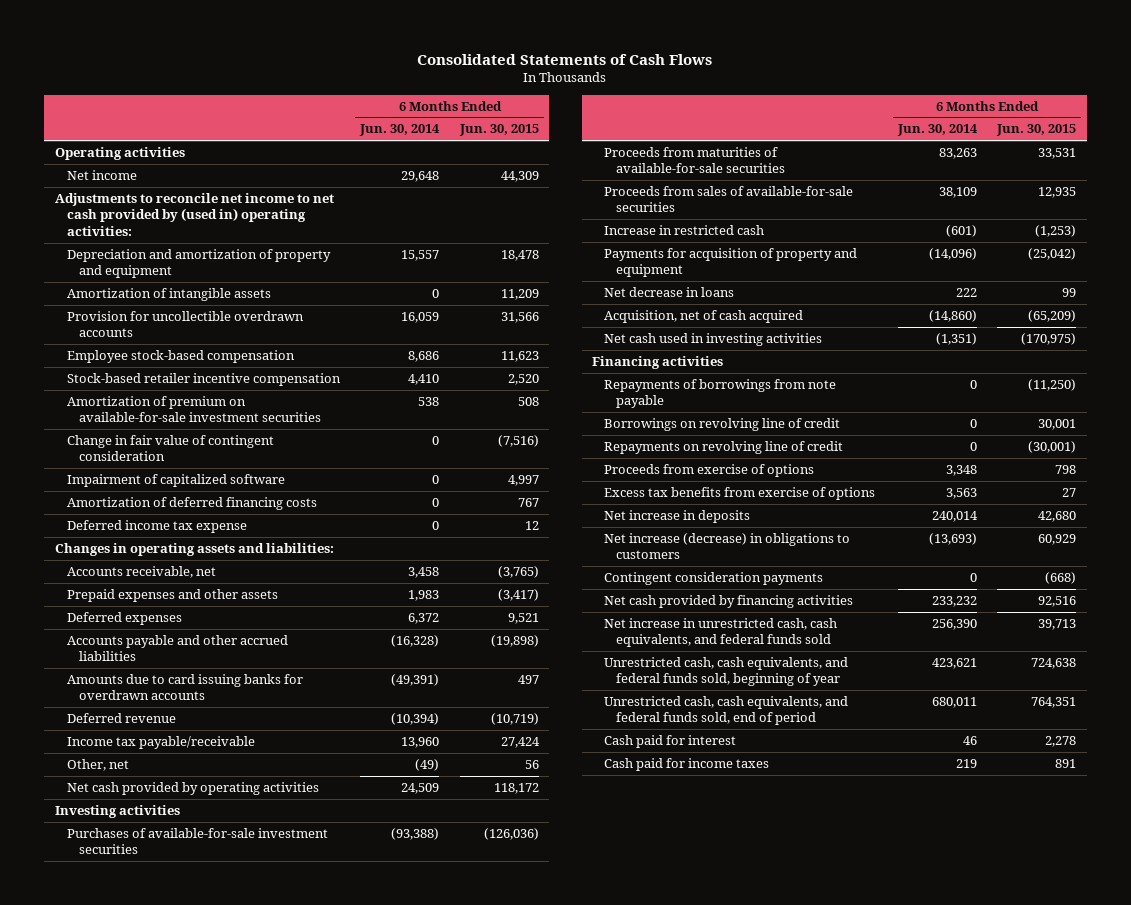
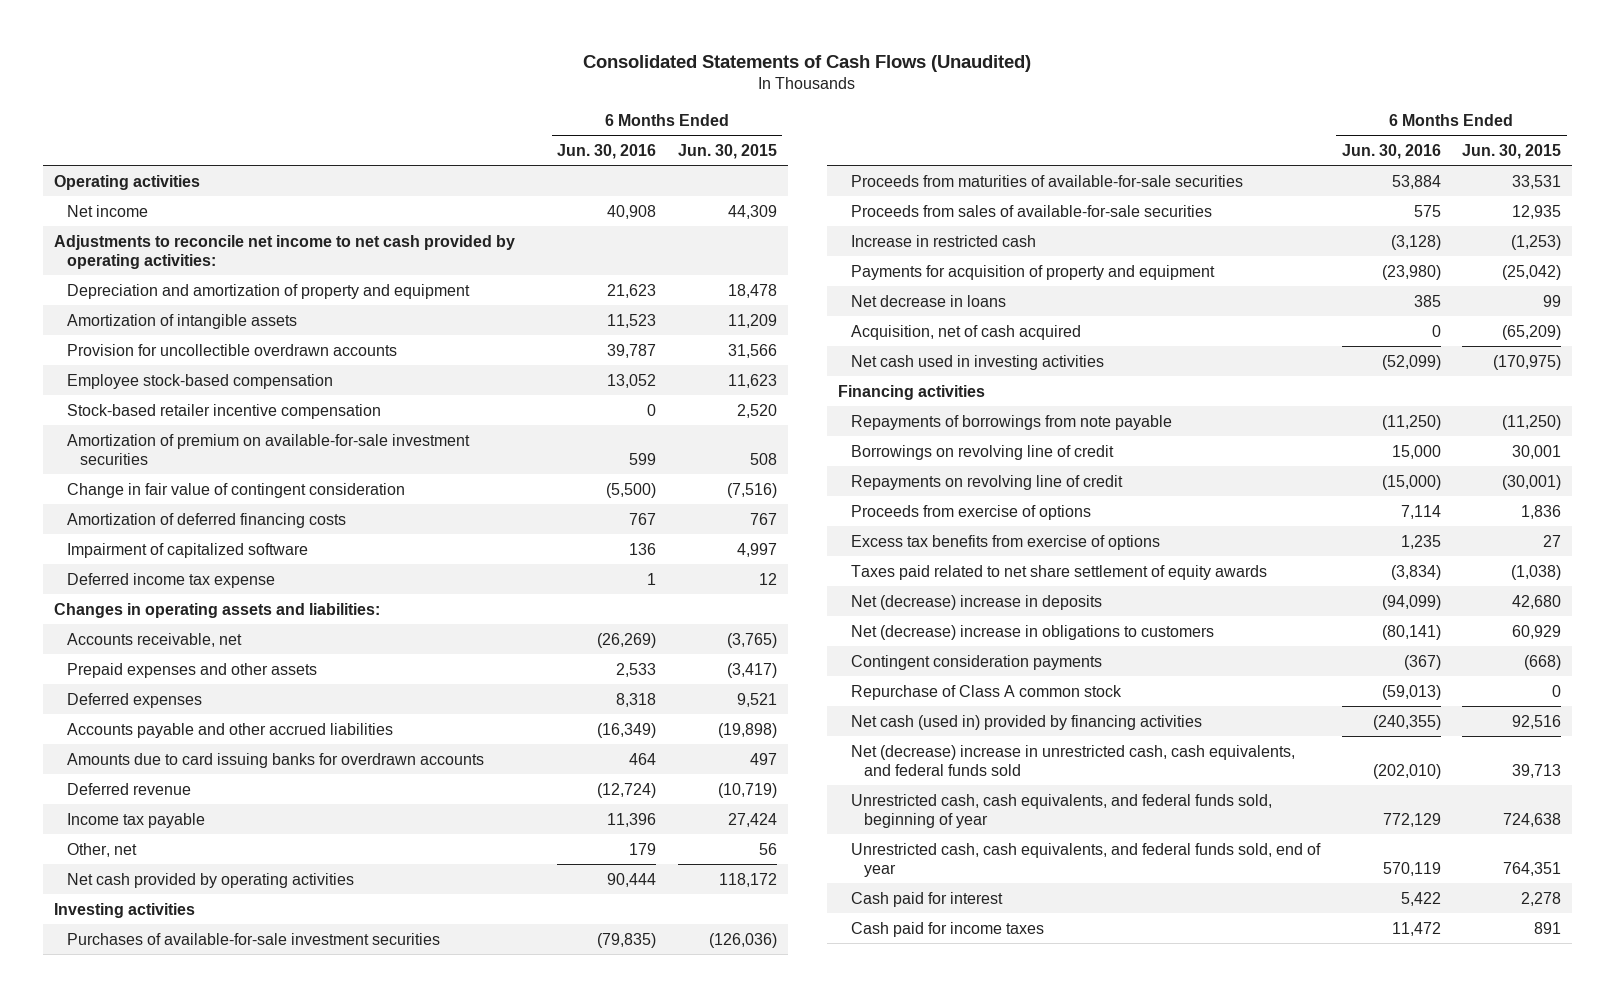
- Consolidated Statements of Cash Flows
+ Consolidated Statements of Cash Flows (Unaudited)
- | 6 Months Ended Jun. 30, 2014 | 6 Months Ended Jun. 30, 2015
+ | 6 Months Ended Jun. 30, 2016 | 6 Months Ended Jun. 30, 2015
- Adjustments to reconcile net income to net cash provided by (used in) operating activities:
+ Adjustments to reconcile net income to net cash provided by operating activities:
moved down: Impairment of capitalized software | 136 | 4,997
- Income tax payable/receivable | 13,960 | 27,424
+ Income tax payable | 11,396 | 27,424
- Proceeds from exercise of options | 3,348 | 798
+ Proceeds from exercise of options | 7,114 | 1,836
- Net increase in deposits | 240,014 | 42,680
- Net increase (decrease) in obligations to customers | (13,693) | 60,929
+ Taxes paid related to net share settlement of equity awards | (3,834) | (1,038)
+ Net (decrease) increase in deposits | (94,099) | 42,680
+ Net (decrease) increase in obligations to customers | (80,141) | 60,929
- Net cash provided by financing activities | 233,232 | 92,516
- Net increase in unrestricted cash, cash equivalents, and federal funds sold | 256,390 | 39,713
+ Repurchase of Class A common stock | (59,013) | 0
+ Net cash (used in) provided by financing activities | (240,355) | 92,516
+ Net (decrease) increase in unrestricted cash, cash equivalents, and federal funds sold | (202,010) | 39,713
- Unrestricted cash, cash equivalents, and federal funds sold, end of period | 680,011 | 764,351
+ Unrestricted cash, cash equivalents, and federal funds sold, end of year | 570,119 | 764,351

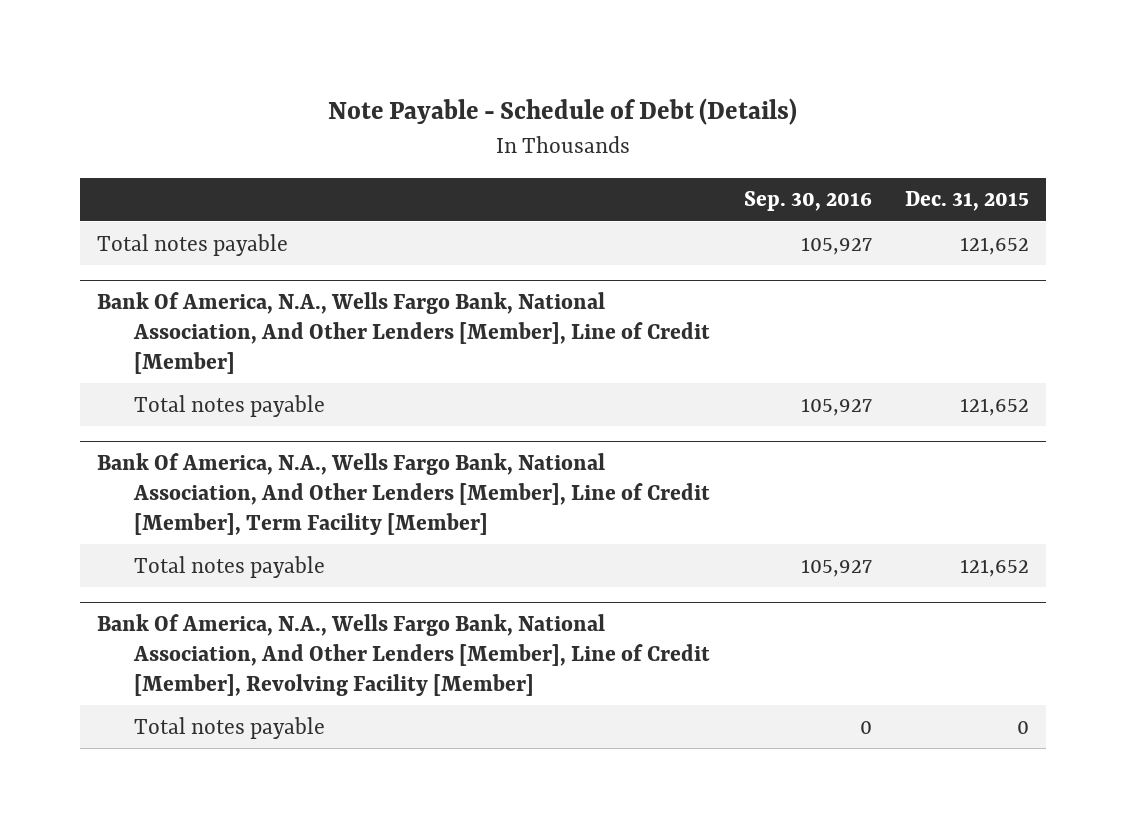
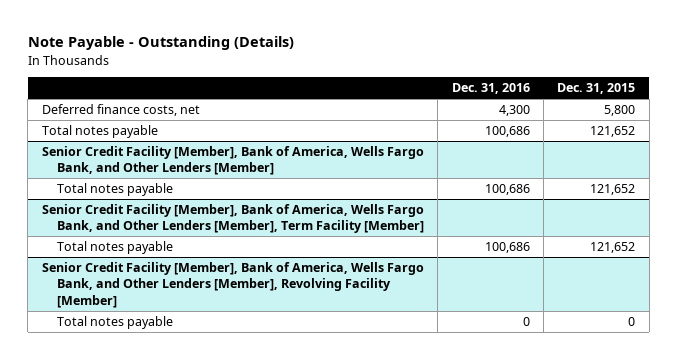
- Note Payable - Schedule of Debt (Details)
+ Note Payable - Outstanding (Details)
- | Sep. 30, 2016 | Dec. 31, 2015
+ | Dec. 31, 2016 | Dec. 31, 2015
+ Deferred finance costs, net | 4,300 | 5,800
- Bank Of America, N.A., Wells Fargo Bank, National Association, And Other Lenders [Member], Line of Credit [Member]
+ Senior Credit Facility [Member], Bank of America, Wells Fargo Bank, and Other Lenders [Member]
- Bank Of America, N.A., Wells Fargo Bank, National Association, And Other Lenders [Member], Line of Credit [Member], Term Facility [Member]
+ Senior Credit Facility [Member], Bank of America, Wells Fargo Bank, and Other Lenders [Member], Term Facility [Member]
- Bank Of America, N.A., Wells Fargo Bank, National Association, And Other Lenders [Member], Line of Credit [Member], Revolving Facility [Member]
+ Senior Credit Facility [Member], Bank of America, Wells Fargo Bank, and Other Lenders [Member], Revolving Facility [Member]

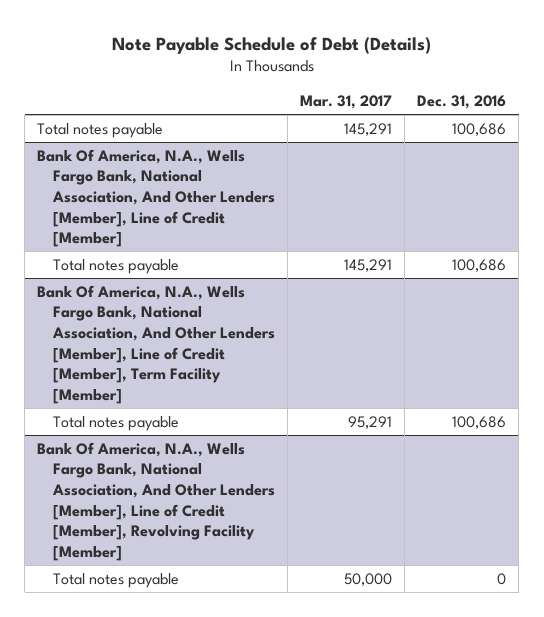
- Note Payable - Outstanding (Details)
+ Note Payable Schedule of Debt (Details)
- | Dec. 31, 2016 | Dec. 31, 2015
+ | Mar. 31, 2017 | Dec. 31, 2016
- Deferred finance costs, net | 4,300 | 5,800
- Senior Credit Facility [Member], Bank of America, Wells Fargo Bank, and Other Lenders [Member]
+ Bank Of America, N.A., Wells Fargo Bank, National Association, And Other Lenders [Member], Line of Credit [Member]
- Senior Credit Facility [Member], Bank of America, Wells Fargo Bank, and Other Lenders [Member], Term Facility [Member]
+ Bank Of America, N.A., Wells Fargo Bank, National Association, And Other Lenders [Member], Line of Credit [Member], Term Facility [Member]
- Senior Credit Facility [Member], Bank of America, Wells Fargo Bank, and Other Lenders [Member], Revolving Facility [Member]
+ Bank Of America, N.A., Wells Fargo Bank, National Association, And Other Lenders [Member], Line of Credit [Member], Revolving Facility [Member]

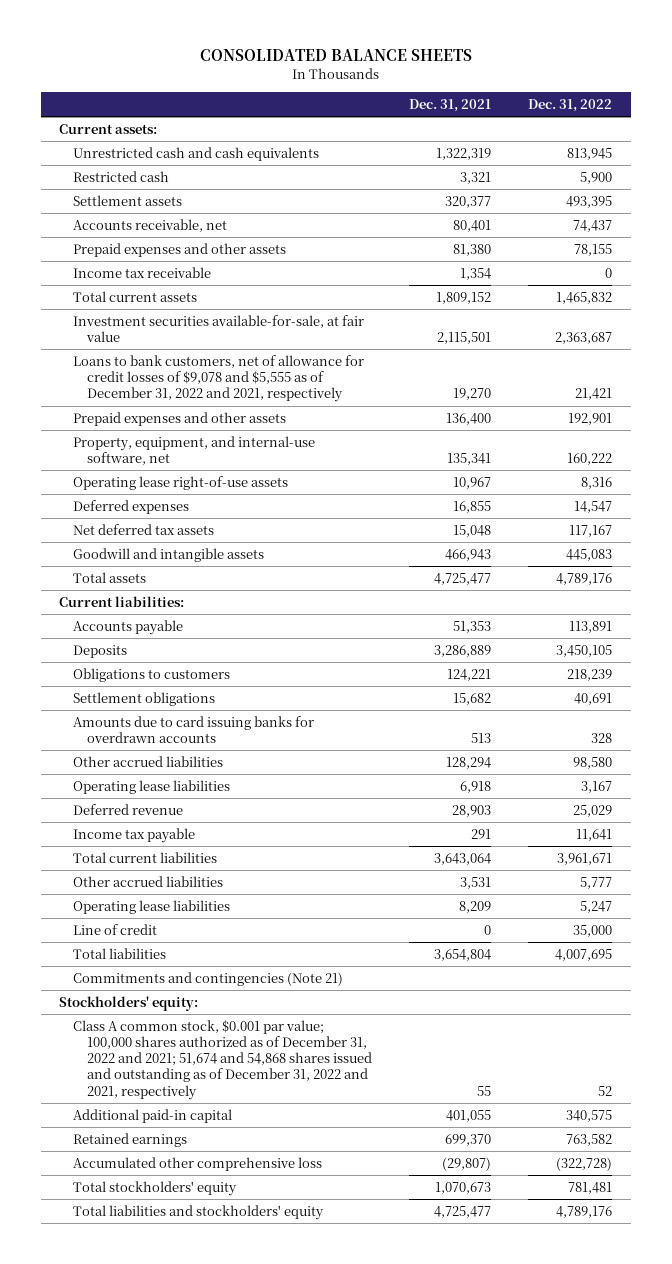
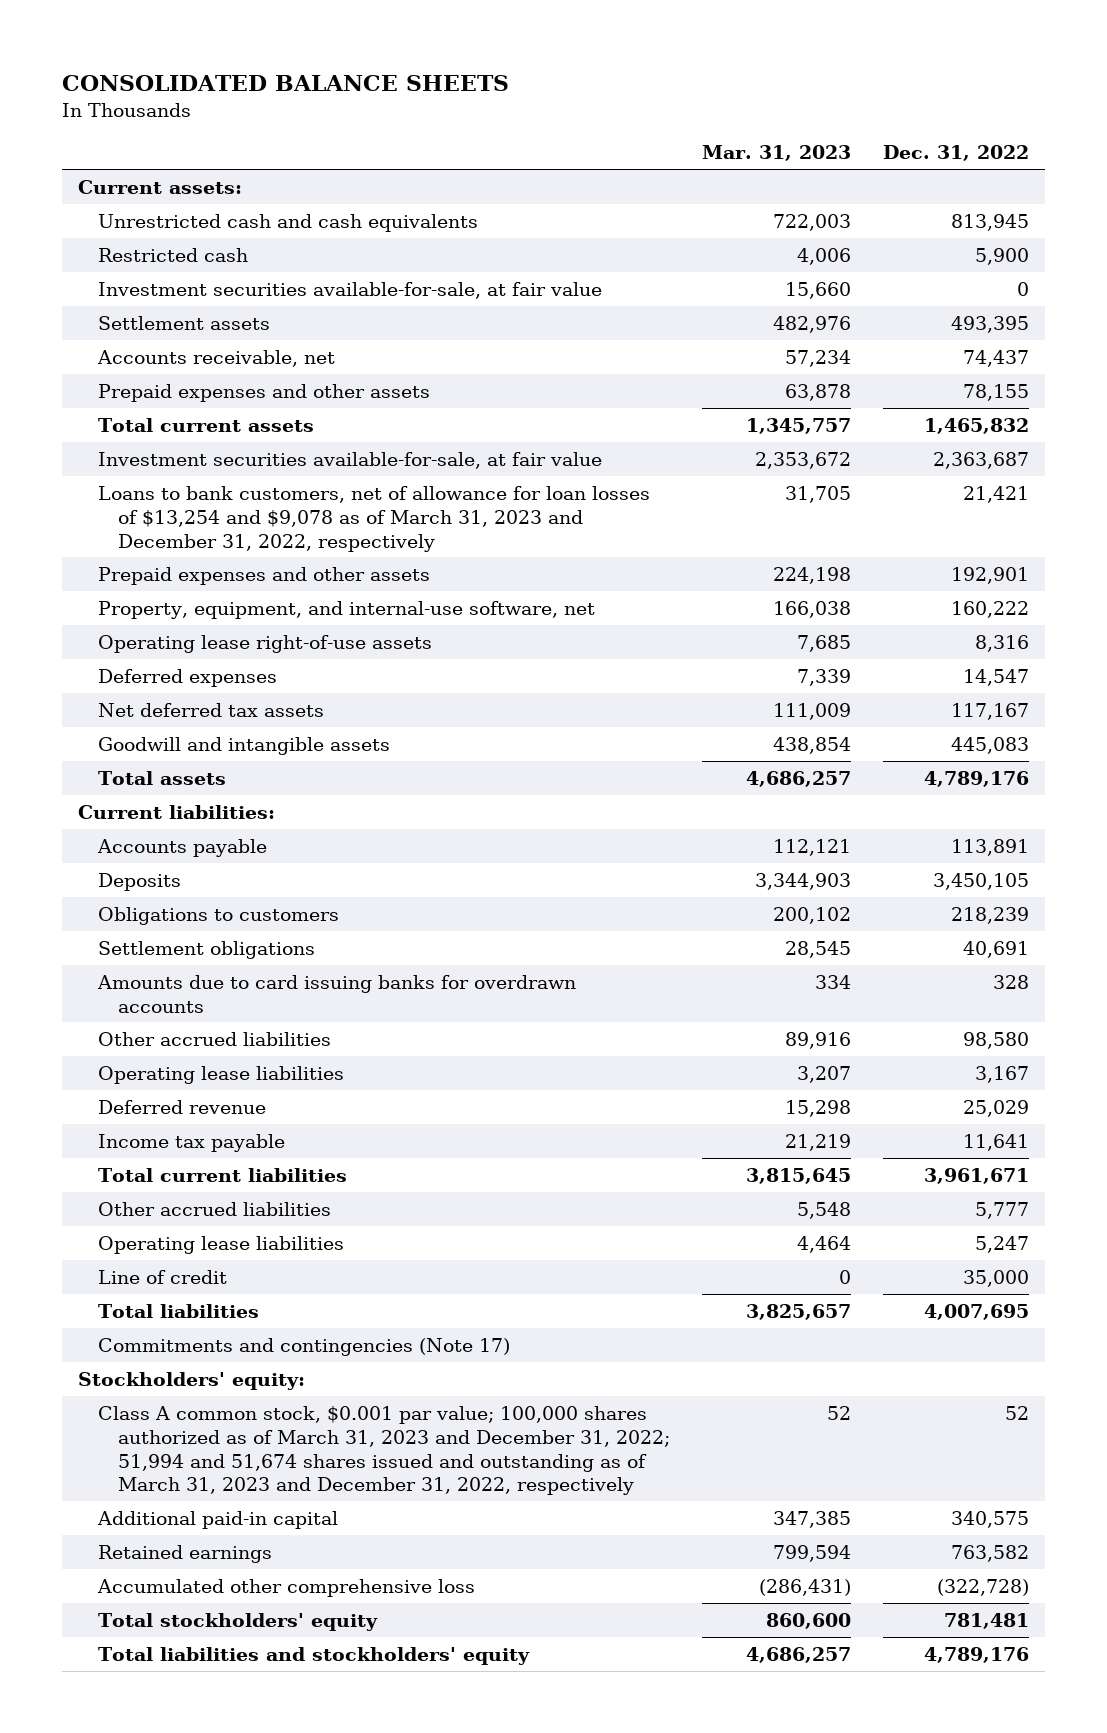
- | Dec. 31, 2021 | Dec. 31, 2022
+ | Mar. 31, 2023 | Dec. 31, 2022
+ Investment securities available-for-sale, at fair value | 15,660 | 0
- Income tax receivable | 1,354 | 0
- Loans to bank customers, net of allowance for credit losses of $9,078 and $5,555 as of December 31, 2022 and 2021, respectively | 19,270 | 21,421
+ Loans to bank customers, net of allowance for loan losses of $13,254 and $9,078 as of March 31, 2023 and December 31, 2022, respectively | 31,705 | 21,421
- Commitments and contingencies (Note 21)
+ Commitments and contingencies (Note 17)
- Class A common stock, $0.001 par value; 100,000 shares authorized as of December 31, 2022 and 2021; 51,674 and 54,868 shares issued and outstanding as of December 31, 2022 and 2021, respectively | 55 | 52
+ Class A common stock, $0.001 par value; 100,000 shares authorized as of March 31, 2023 and December 31, 2022; 51,994 and 51,674 shares issued and outstanding as of March 31, 2023 and December 31, 2022, respectively | 52 | 52

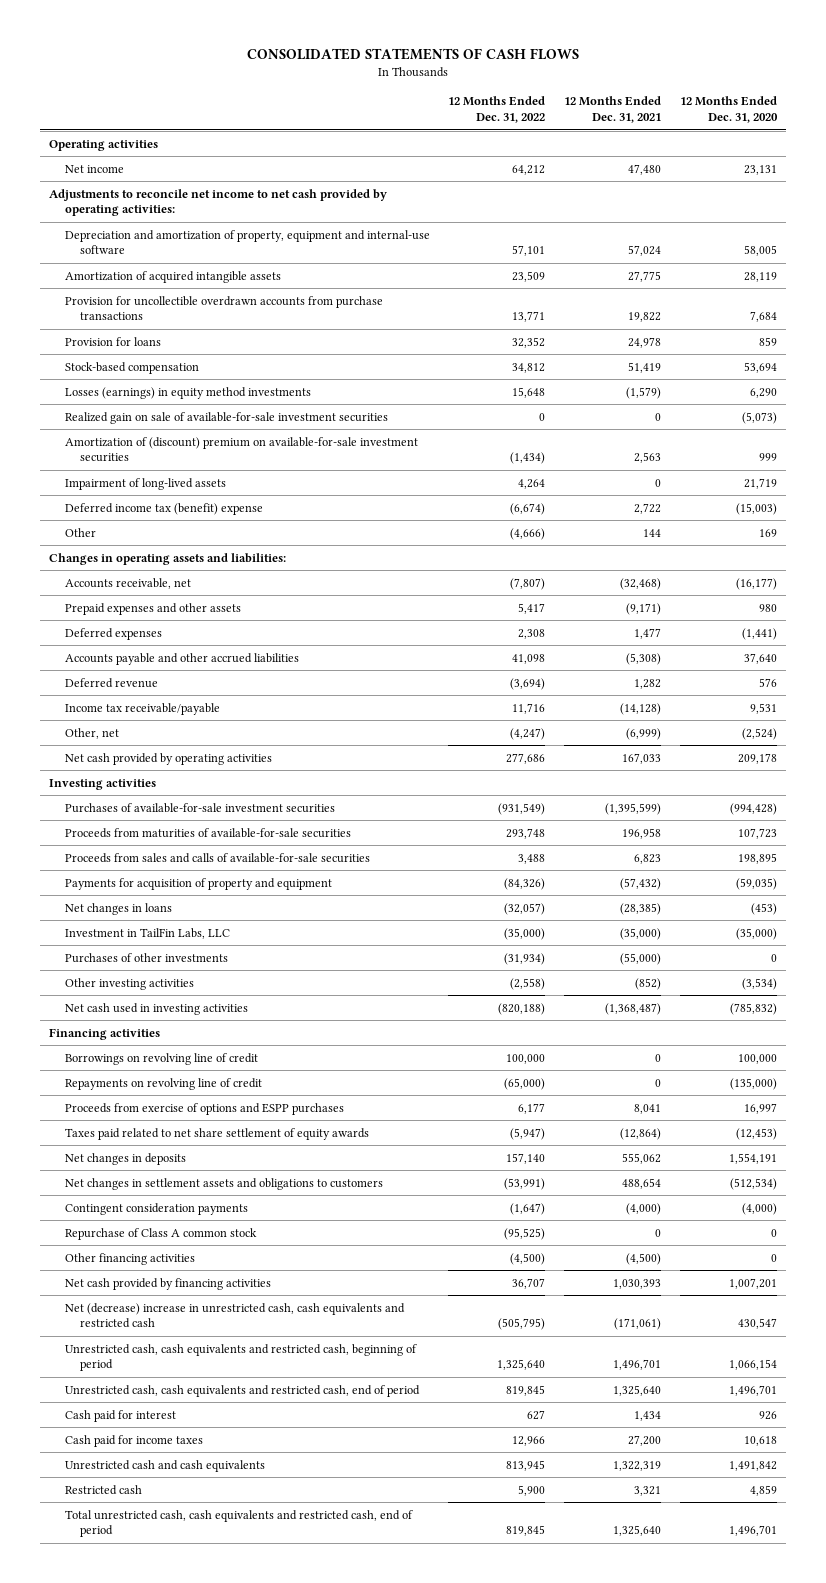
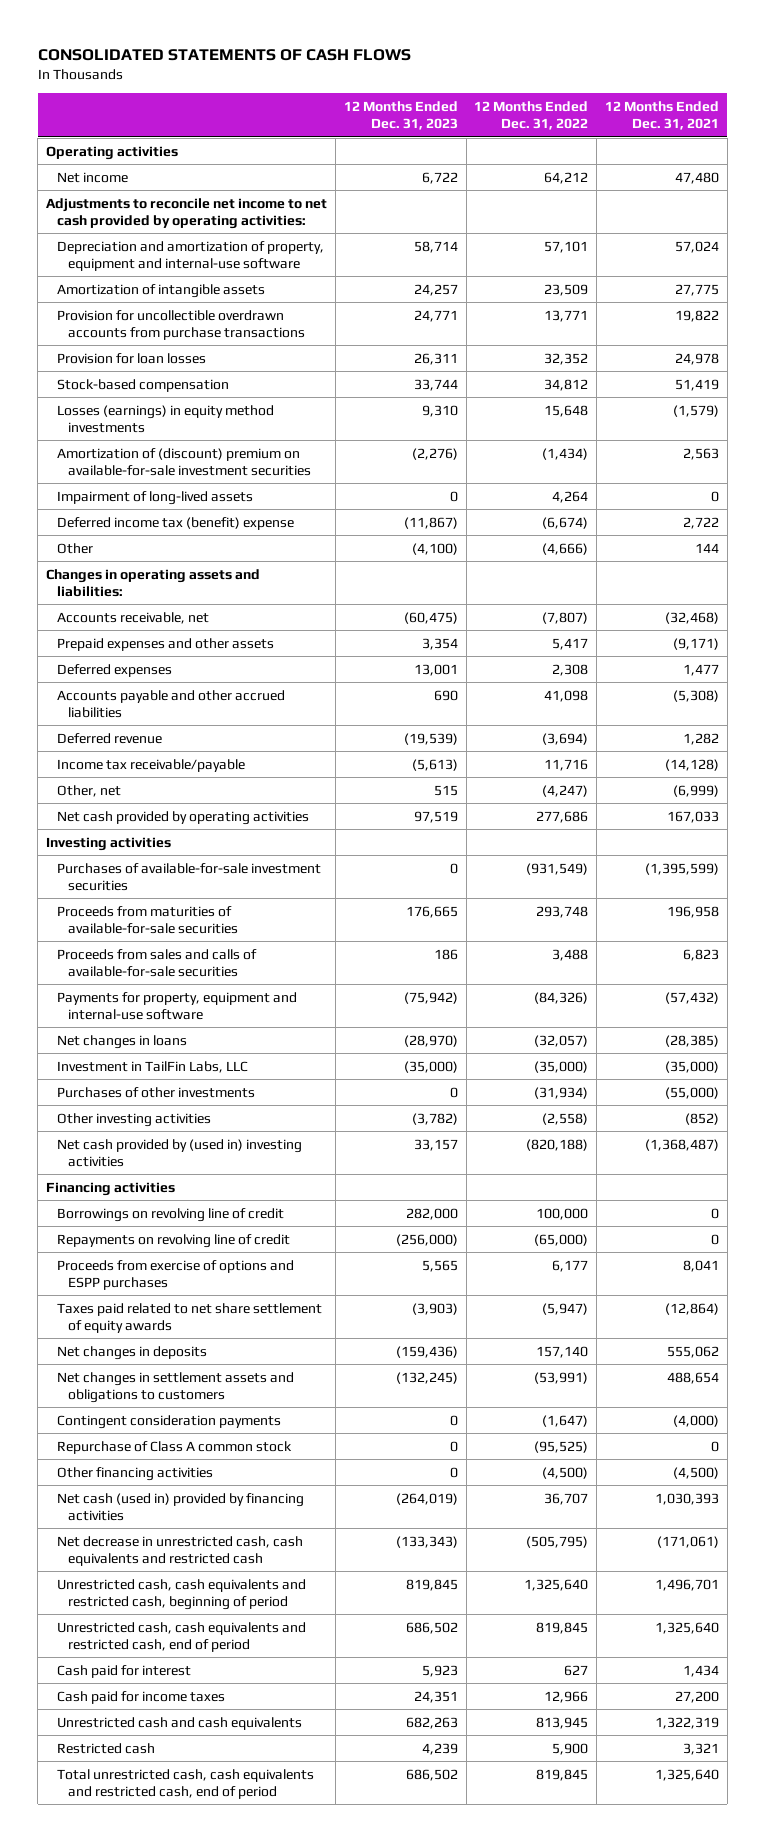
- | 12 Months Ended Dec. 31, 2022 | 12 Months Ended Dec. 31, 2021 | 12 Months Ended Dec. 31, 2020
+ | 12 Months Ended Dec. 31, 2023 | 12 Months Ended Dec. 31, 2022 | 12 Months Ended Dec. 31, 2021
- Amortization of acquired intangible assets | 23,509 | 27,775 | 28,119
+ Amortization of intangible assets | 24,257 | 23,509 | 27,775
- Provision for loans | 32,352 | 24,978 | 859
+ Provision for loan losses | 26,311 | 32,352 | 24,978
- Realized gain on sale of available-for-sale investment securities | 0 | 0 | (5,073)
- Payments for acquisition of property and equipment | (84,326) | (57,432) | (59,035)
+ Payments for property, equipment and internal-use software | (75,942) | (84,326) | (57,432)
- Net cash used in investing activities | (820,188) | (1,368,487) | (785,832)
+ Net cash provided by (used in) investing activities | 33,157 | (820,188) | (1,368,487)
- Net cash provided by financing activities | 36,707 | 1,030,393 | 1,007,201
- Net (decrease) increase in unrestricted cash, cash equivalents and restricted cash | (505,795) | (171,061) | 430,547
+ Net cash (used in) provided by financing activities | (264,019) | 36,707 | 1,030,393
+ Net decrease in unrestricted cash, cash equivalents and restricted cash | (133,343) | (505,795) | (171,061)

